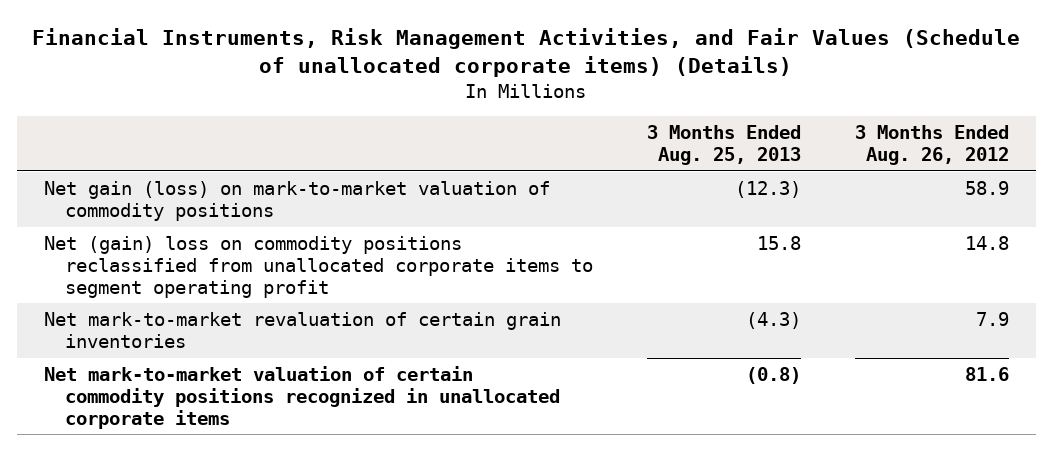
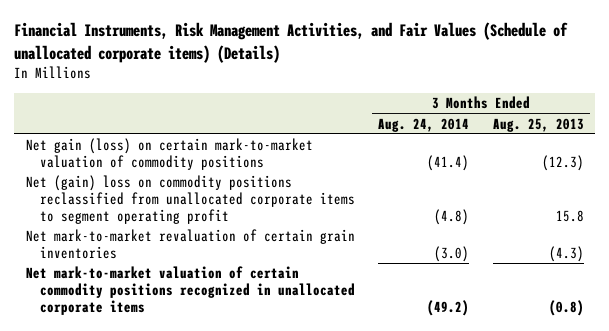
- | 3 Months Ended Aug. 25, 2013 | 3 Months Ended Aug. 26, 2012
+ | 3 Months Ended Aug. 24, 2014 | 3 Months Ended Aug. 25, 2013
- Net gain (loss) on mark-to-market valuation of commodity positions | (12.3) | 58.9
+ Net gain (loss) on certain mark-to-market valuation of commodity positions | (41.4) | (12.3)

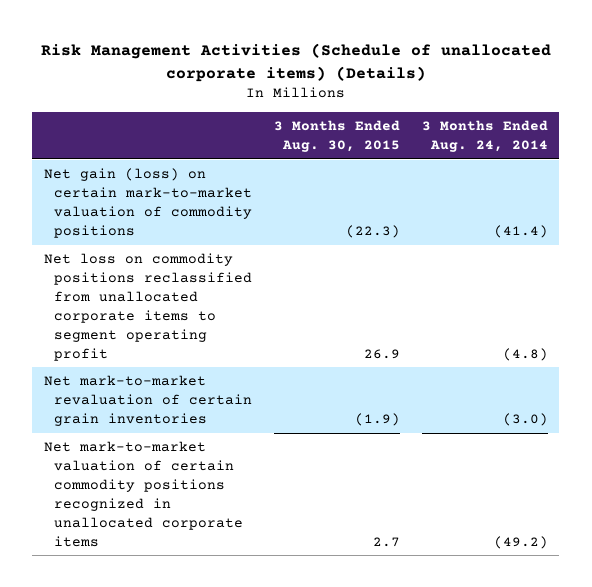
- Financial Instruments, Risk Management Activities, and Fair Values (Schedule of unallocated corporate items) (Details)
+ Risk Management Activities (Schedule of unallocated corporate items) (Details)
- | 3 Months Ended Aug. 24, 2014 | 3 Months Ended Aug. 25, 2013
+ | 3 Months Ended Aug. 30, 2015 | 3 Months Ended Aug. 24, 2014
- Net (gain) loss on commodity positions reclassified from unallocated corporate items to segment operating profit | (4.8) | 15.8
+ Net loss on commodity positions reclassified from unallocated corporate items to segment operating profit | 26.9 | (4.8)

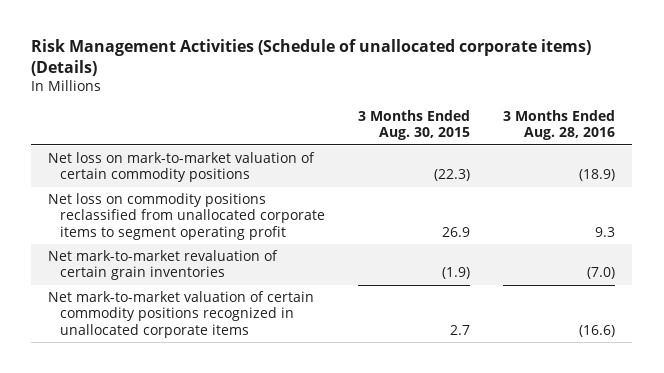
- | 3 Months Ended Aug. 30, 2015 | 3 Months Ended Aug. 24, 2014
+ | 3 Months Ended Aug. 30, 2015 | 3 Months Ended Aug. 28, 2016
- Net gain (loss) on certain mark-to-market valuation of commodity positions | (22.3) | (41.4)
+ Net loss on mark-to-market valuation of certain commodity positions | (22.3) | (18.9)

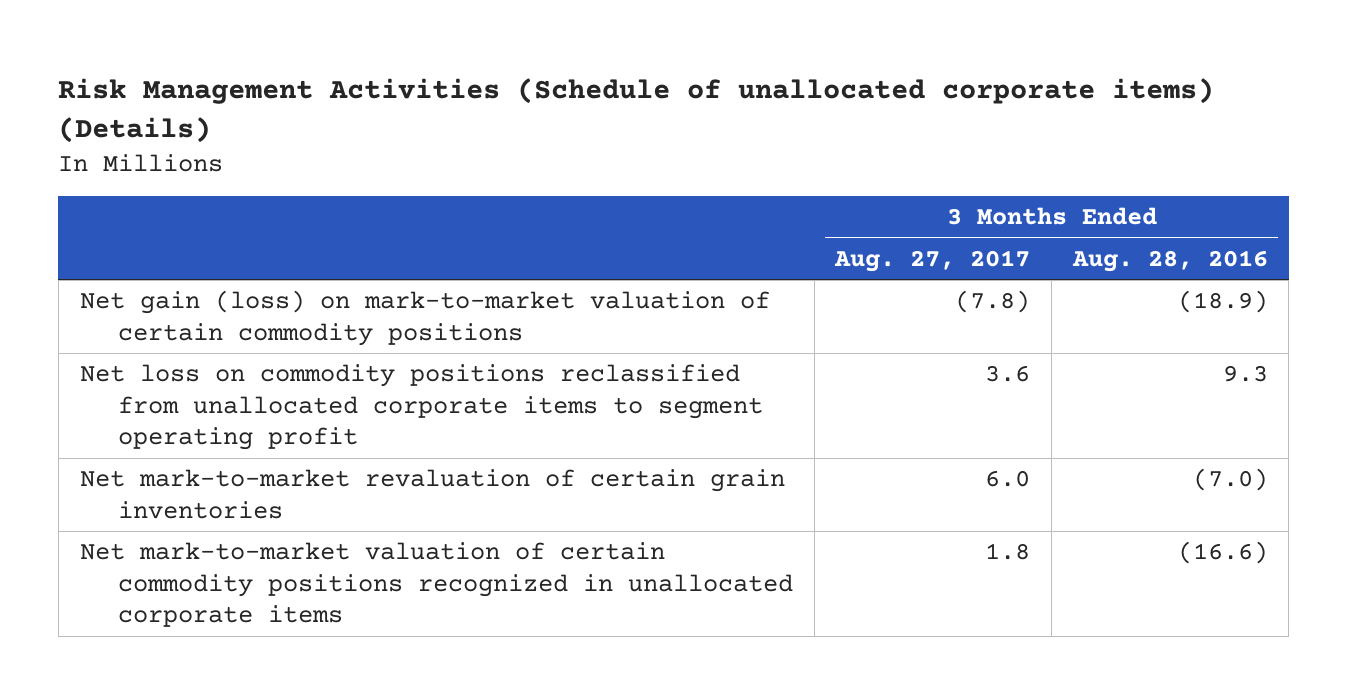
- | 3 Months Ended Aug. 30, 2015 | 3 Months Ended Aug. 28, 2016
+ | 3 Months Ended Aug. 27, 2017 | 3 Months Ended Aug. 28, 2016
- Net loss on mark-to-market valuation of certain commodity positions | (22.3) | (18.9)
+ Net gain (loss) on mark-to-market valuation of certain commodity positions | (7.8) | (18.9)

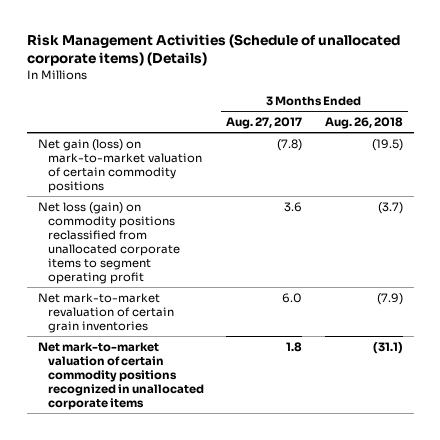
- | 3 Months Ended Aug. 27, 2017 | 3 Months Ended Aug. 28, 2016
+ | 3 Months Ended Aug. 27, 2017 | 3 Months Ended Aug. 26, 2018
- Net loss on commodity positions reclassified from unallocated corporate items to segment operating profit | 3.6 | 9.3
+ Net loss (gain) on commodity positions reclassified from unallocated corporate items to segment operating profit | 3.6 | (3.7)

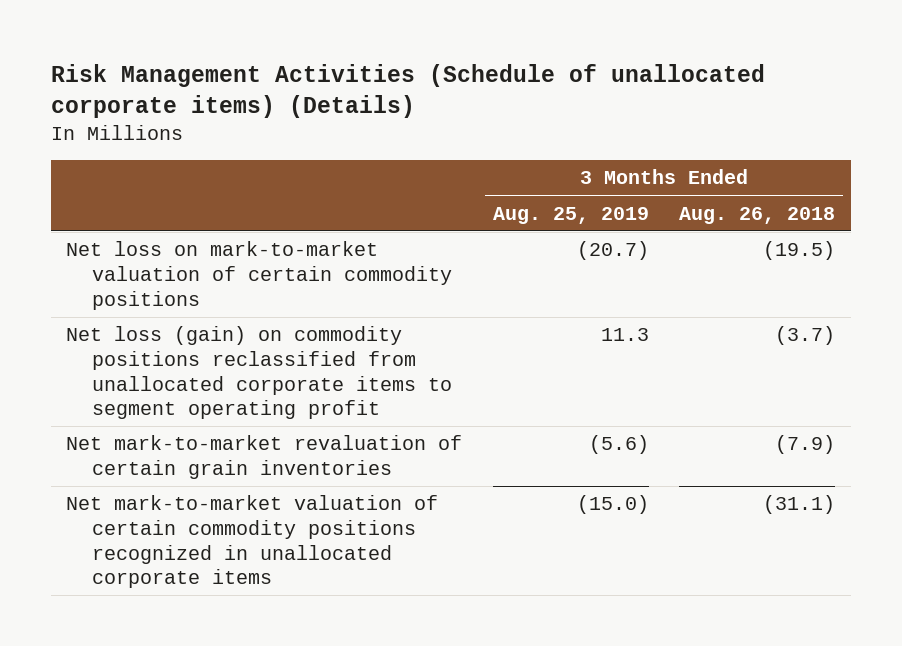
- | 3 Months Ended Aug. 27, 2017 | 3 Months Ended Aug. 26, 2018
+ | 3 Months Ended Aug. 25, 2019 | 3 Months Ended Aug. 26, 2018
- Net gain (loss) on mark-to-market valuation of certain commodity positions | (7.8) | (19.5)
+ Net loss on mark-to-market valuation of certain commodity positions | (20.7) | (19.5)

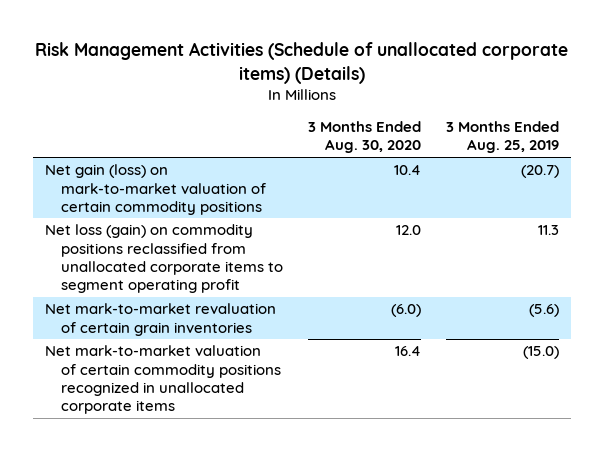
- | 3 Months Ended Aug. 25, 2019 | 3 Months Ended Aug. 26, 2018
+ | 3 Months Ended Aug. 30, 2020 | 3 Months Ended Aug. 25, 2019
- Net loss on mark-to-market valuation of certain commodity positions | (20.7) | (19.5)
+ Net gain (loss) on mark-to-market valuation of certain commodity positions | 10.4 | (20.7)

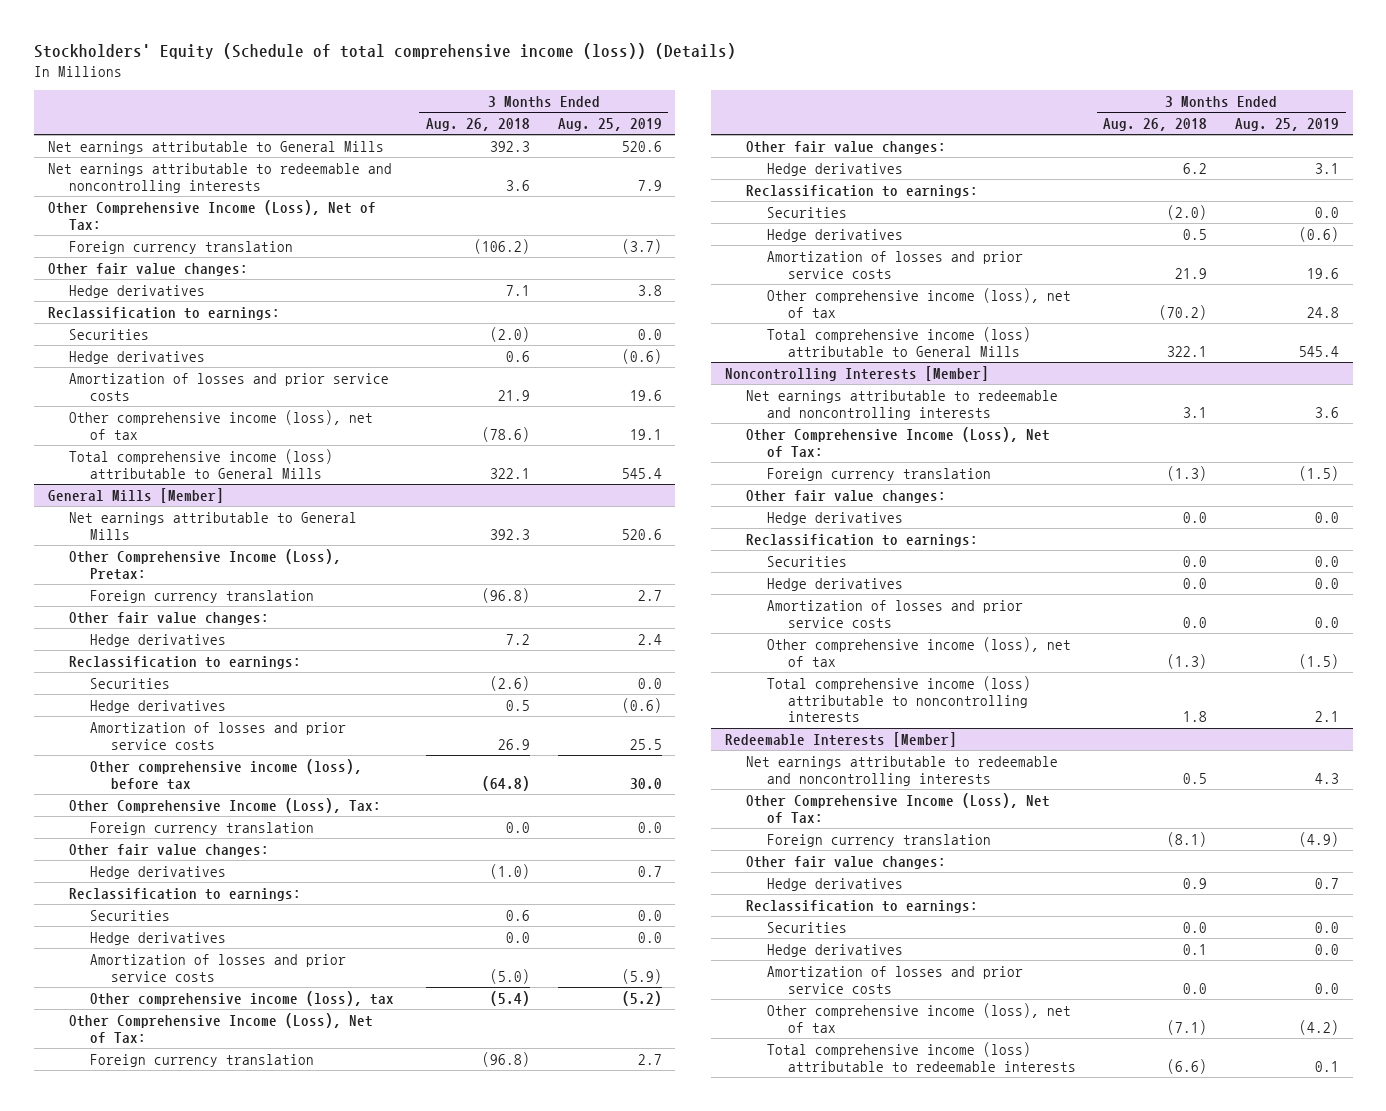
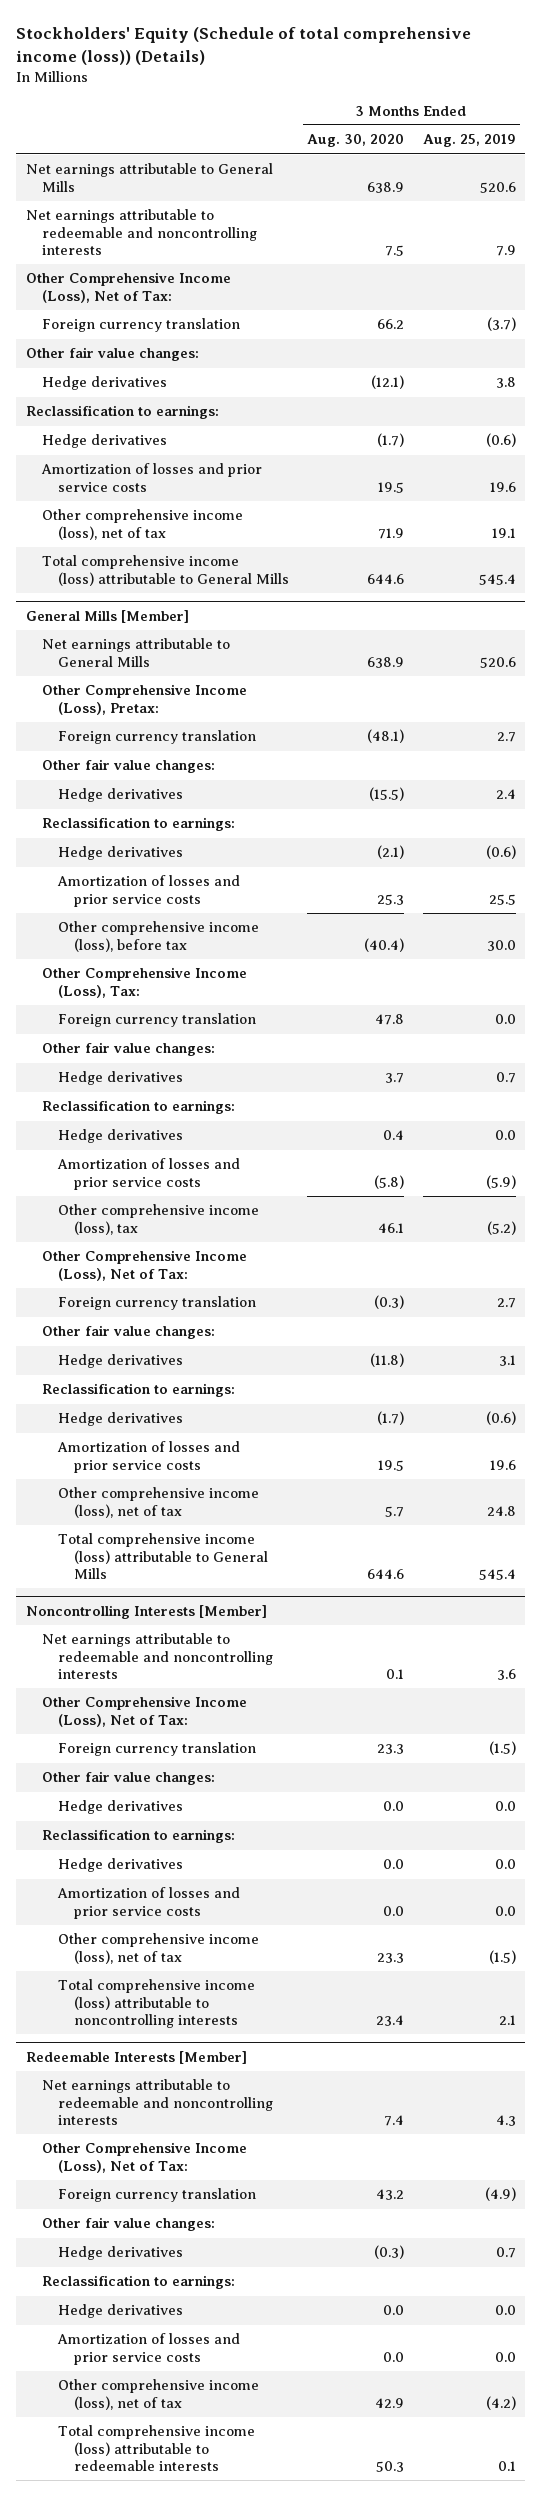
- | 3 Months Ended Aug. 26, 2018 | 3 Months Ended Aug. 25, 2019
+ | 3 Months Ended Aug. 30, 2020 | 3 Months Ended Aug. 25, 2019
- Securities | (2.0) | 0.0
@ General Mills [Member]
- Securities | (2.6) | 0.0
- Securities | 0.6 | 0.0
- Securities | (2.0) | 0.0
@ Noncontrolling Interests [Member]
- Securities | 0.0 | 0.0
@ Redeemable Interests [Member]
- Securities | 0.0 | 0.0

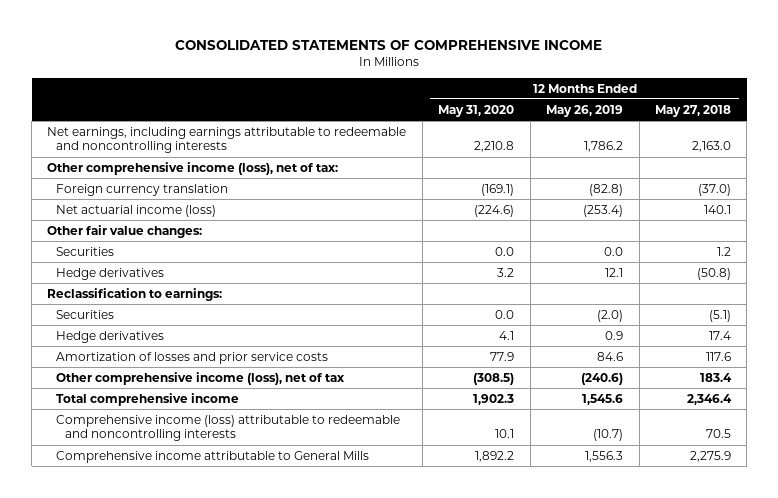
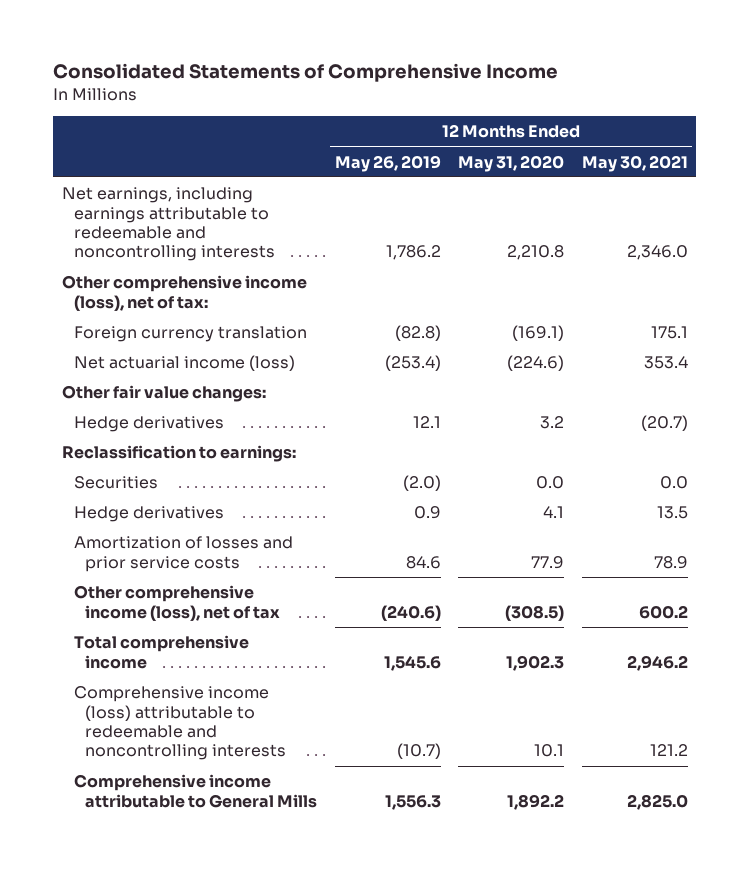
- CONSOLIDATED STATEMENTS OF COMPREHENSIVE INCOME
+ Consolidated Statements of Comprehensive Income
- | 12 Months Ended May 31, 2020 | 12 Months Ended May 26, 2019 | 12 Months Ended May 27, 2018
+ | 12 Months Ended May 26, 2019 | 12 Months Ended May 31, 2020 | 12 Months Ended May 30, 2021
- Securities | 0.0 | 0.0 | 1.2

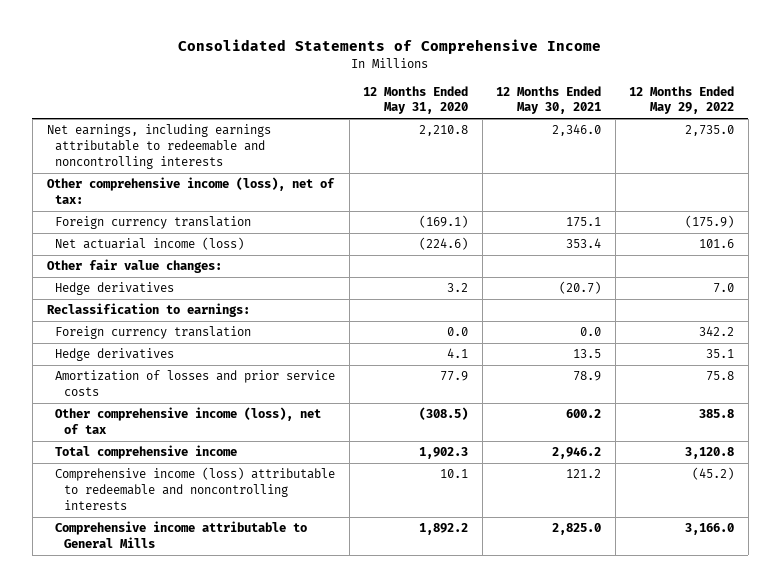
- | 12 Months Ended May 26, 2019 | 12 Months Ended May 31, 2020 | 12 Months Ended May 30, 2021
+ | 12 Months Ended May 31, 2020 | 12 Months Ended May 30, 2021 | 12 Months Ended May 29, 2022
- Securities | (2.0) | 0.0 | 0.0
+ Foreign currency translation | 0.0 | 0.0 | 342.2

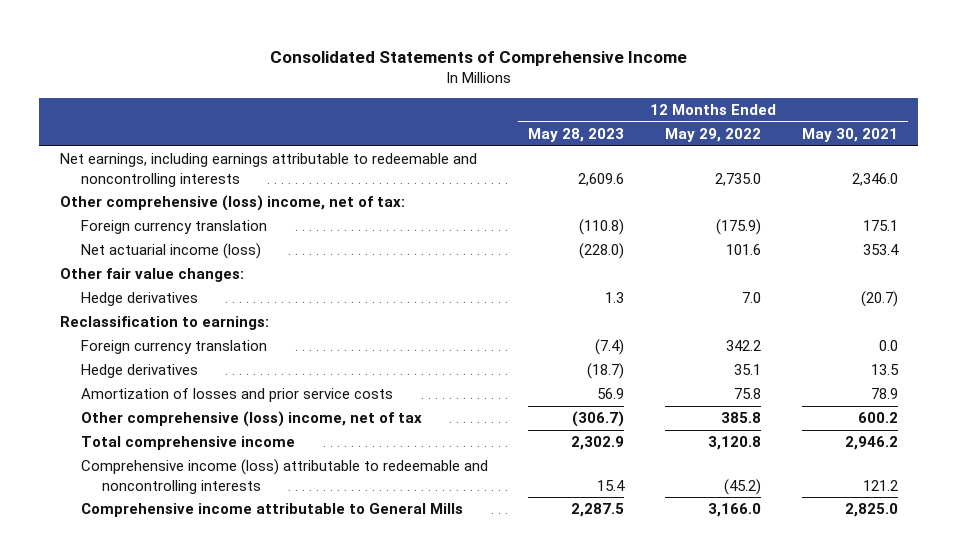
- | 12 Months Ended May 31, 2020 | 12 Months Ended May 30, 2021 | 12 Months Ended May 29, 2022
+ | 12 Months Ended May 28, 2023 | 12 Months Ended May 29, 2022 | 12 Months Ended May 30, 2021
- Other comprehensive income (loss), net of tax:
+ Other comprehensive (loss) income, net of tax:
- Other comprehensive income (loss), net of tax | (308.5) | 600.2 | 385.8
+ Other comprehensive (loss) income, net of tax | (306.7) | 385.8 | 600.2

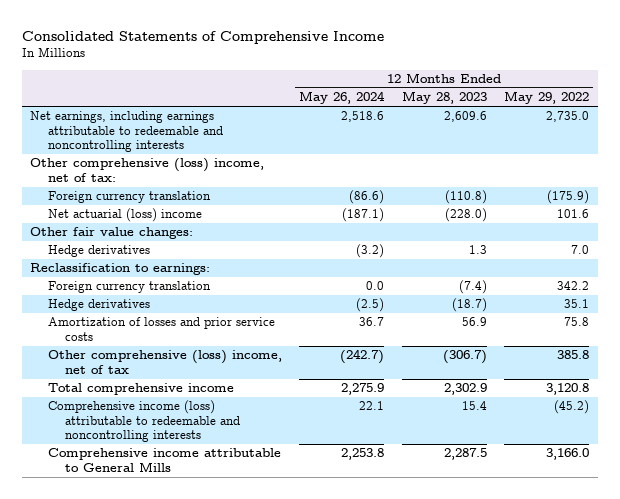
- | 12 Months Ended May 28, 2023 | 12 Months Ended May 29, 2022 | 12 Months Ended May 30, 2021
+ | 12 Months Ended May 26, 2024 | 12 Months Ended May 28, 2023 | 12 Months Ended May 29, 2022
- Net actuarial income (loss) | (228.0) | 101.6 | 353.4
+ Net actuarial (loss) income | (187.1) | (228.0) | 101.6

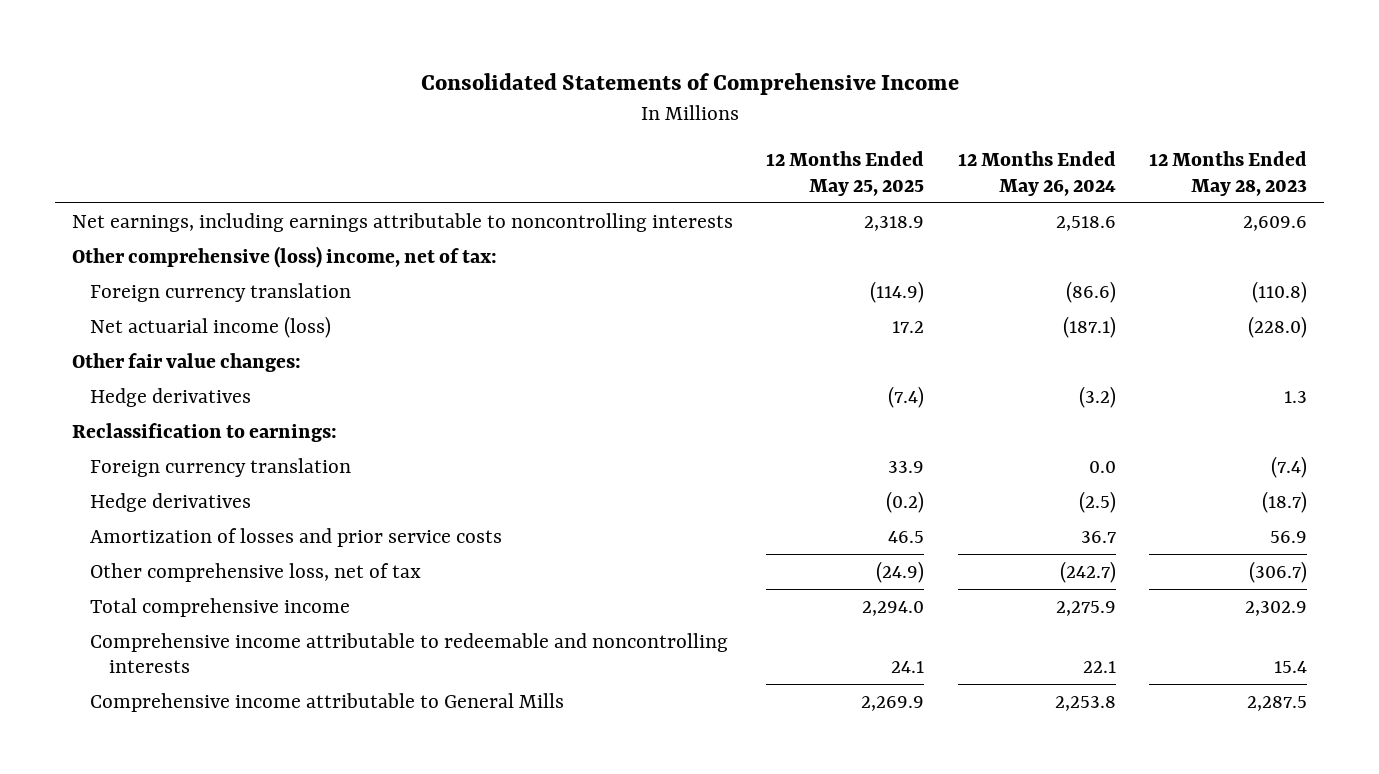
- | 12 Months Ended May 26, 2024 | 12 Months Ended May 28, 2023 | 12 Months Ended May 29, 2022
+ | 12 Months Ended May 25, 2025 | 12 Months Ended May 26, 2024 | 12 Months Ended May 28, 2023
- Net earnings, including earnings attributable to redeemable and noncontrolling interests | 2,518.6 | 2,609.6 | 2,735.0
+ Net earnings, including earnings attributable to noncontrolling interests | 2,318.9 | 2,518.6 | 2,609.6
- Net actuarial (loss) income | (187.1) | (228.0) | 101.6
+ Net actuarial income (loss) | 17.2 | (187.1) | (228.0)
- Other comprehensive (loss) income, net of tax | (242.7) | (306.7) | 385.8
+ Other comprehensive loss, net of tax | (24.9) | (242.7) | (306.7)
- Comprehensive income (loss) attributable to redeemable and noncontrolling interests | 22.1 | 15.4 | (45.2)
+ Comprehensive income attributable to redeemable and noncontrolling interests | 24.1 | 22.1 | 15.4

